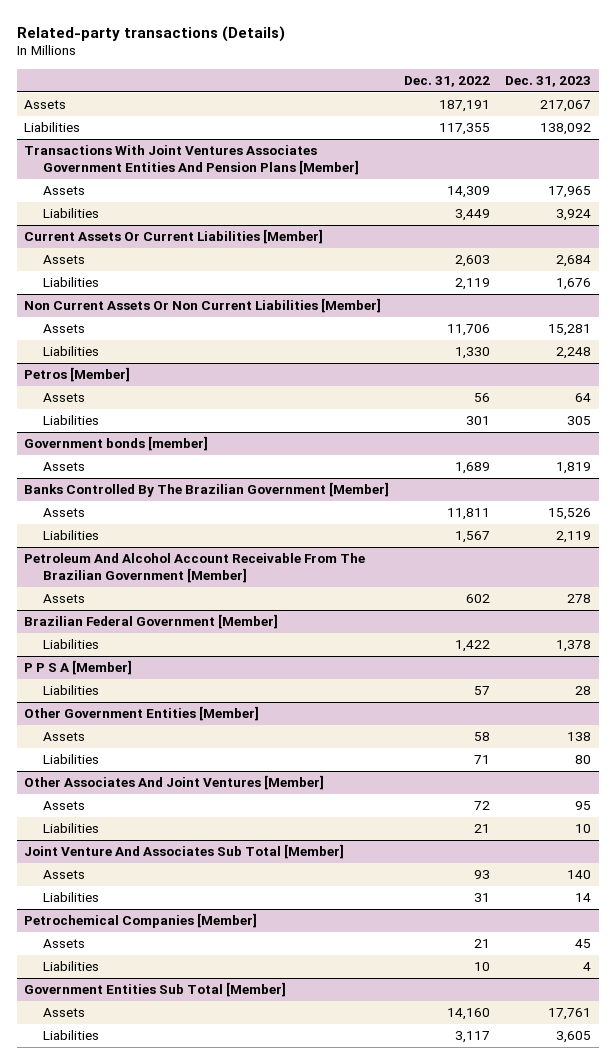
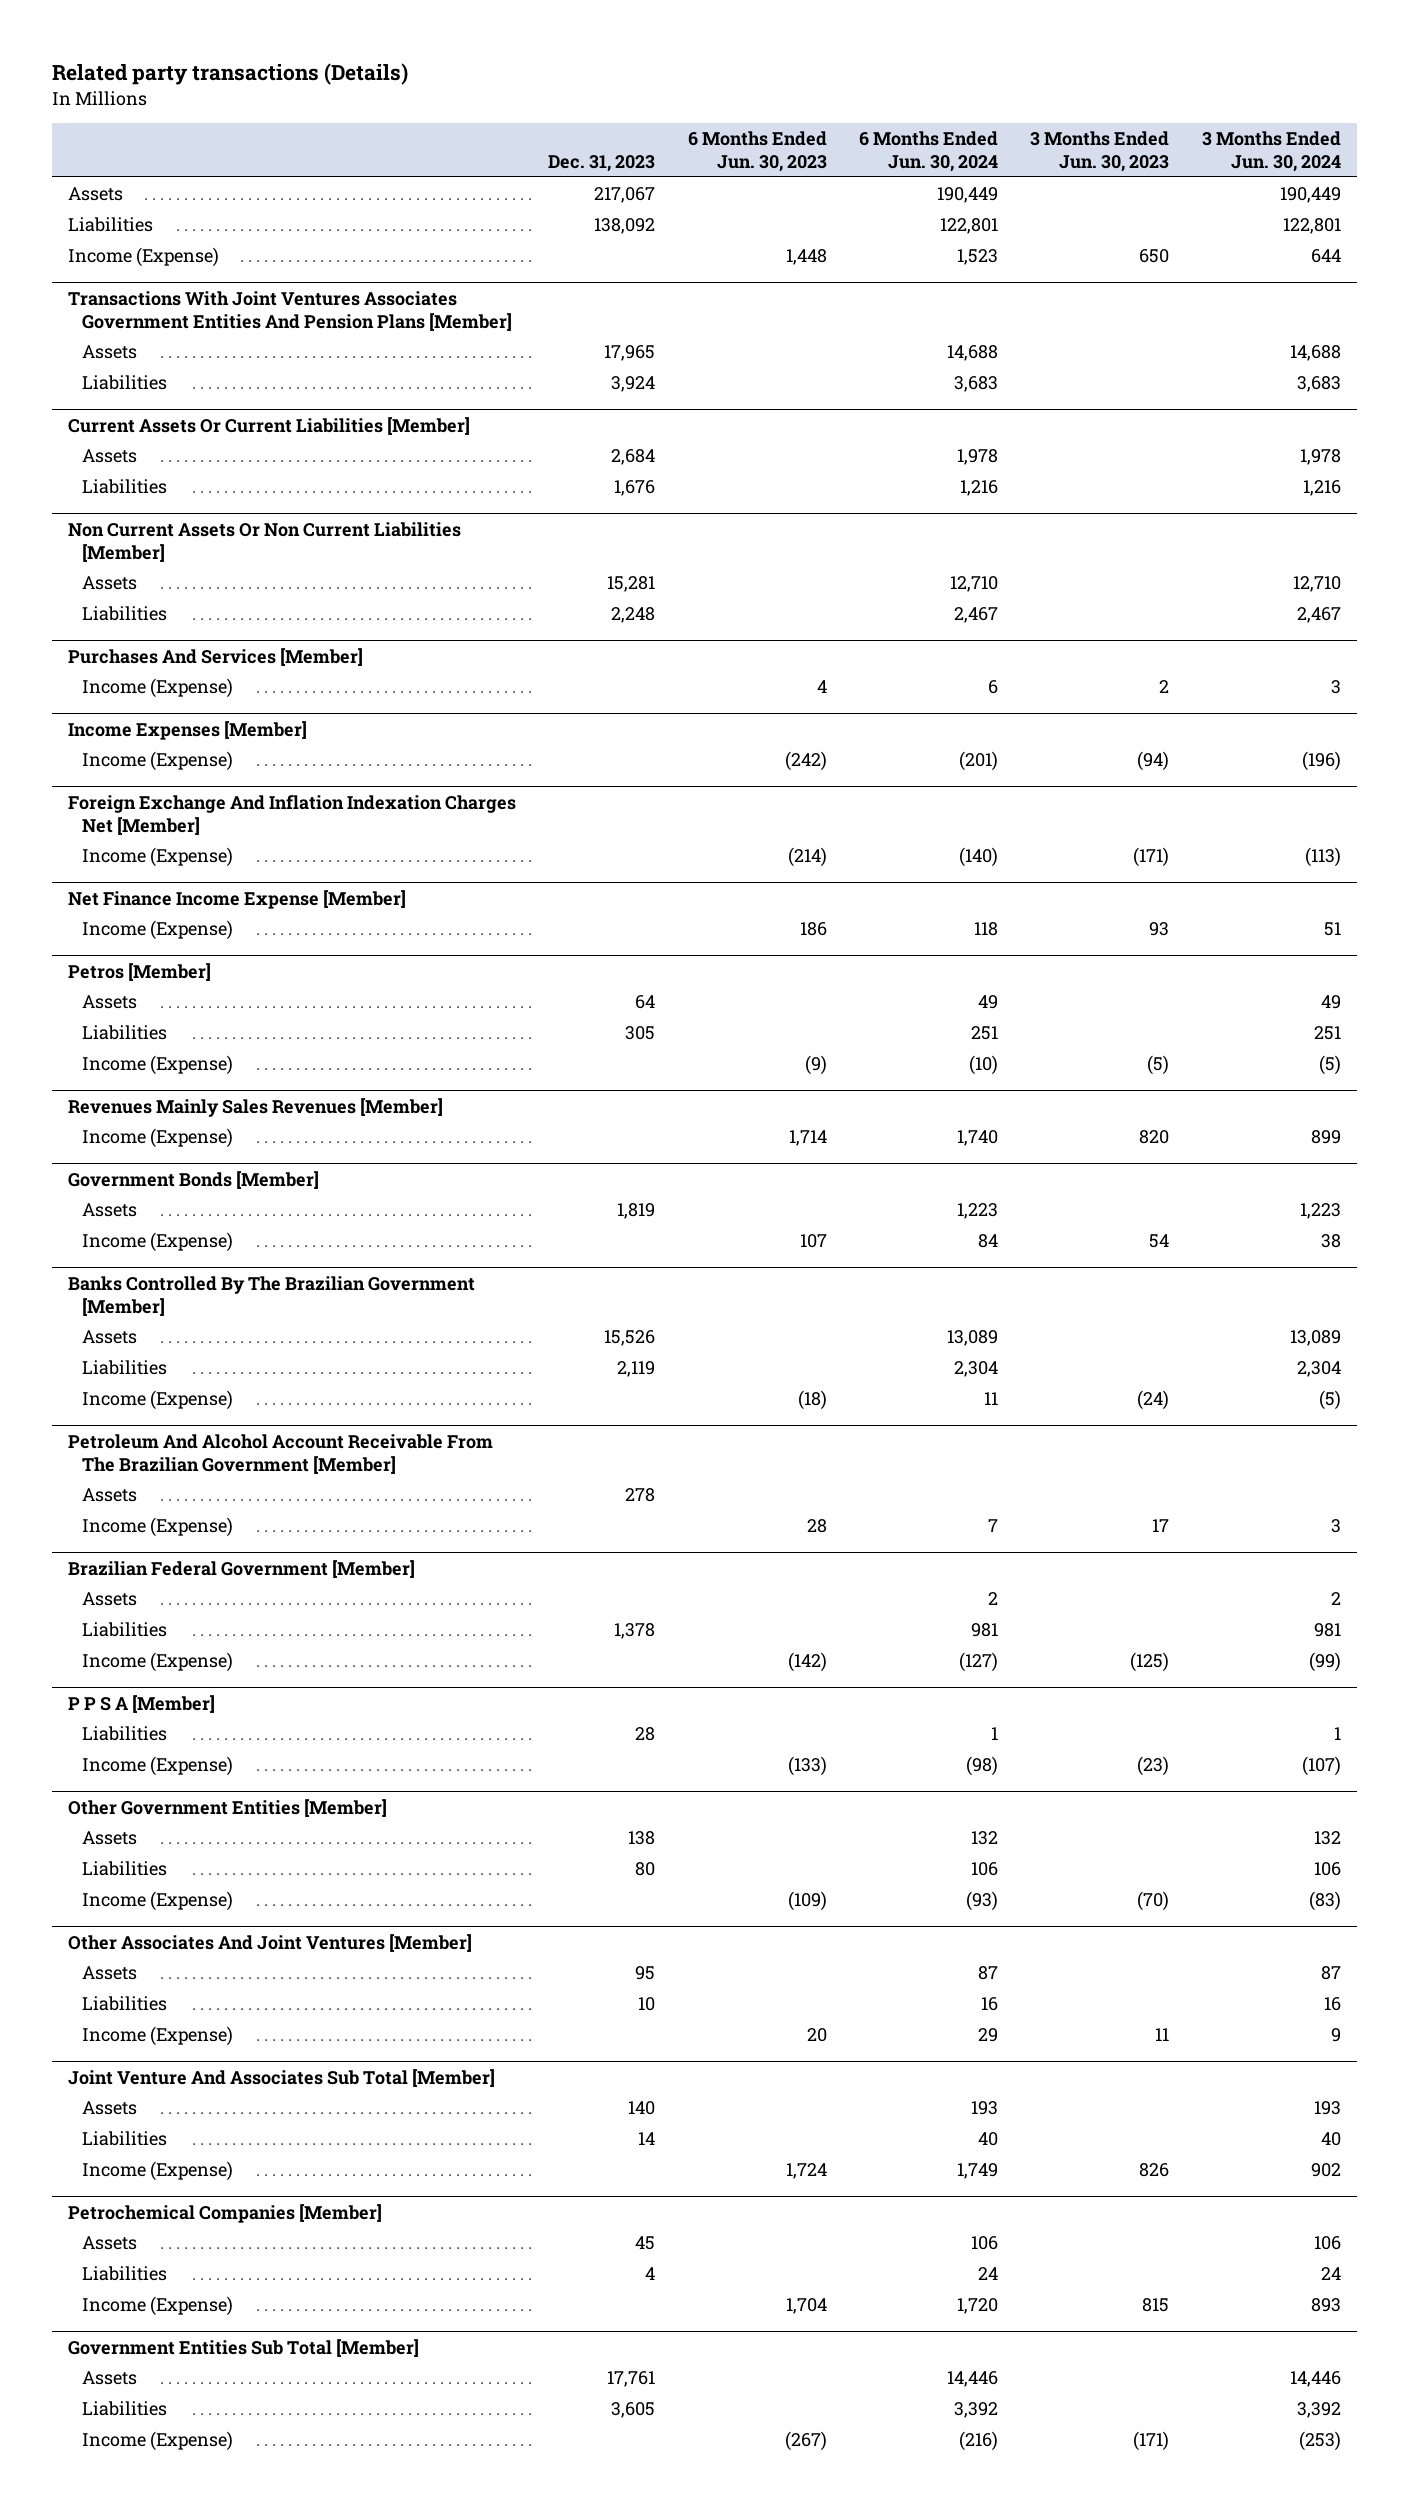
- Related-party transactions (Details)
+ Related party transactions (Details)
- | Dec. 31, 2022 | Dec. 31, 2023
+ | Dec. 31, 2023 | 6 Months Ended Jun. 30, 2023 | 6 Months Ended Jun. 30, 2024 | 3 Months Ended Jun. 30, 2023 | 3 Months Ended Jun. 30, 2024
+ Income (Expense) | | 1,448 | 1,523 | 650 | 644
+ Purchases And Services [Member]
+ Income (Expense) | | 4 | 6 | 2 | 3
+ Income Expenses [Member]
+ Income (Expense) | | (242) | (201) | (94) | (196)
+ Foreign Exchange And Inflation Indexation Charges Net [Member]
+ Income (Expense) | | (214) | (140) | (171) | (113)
+ Net Finance Income Expense [Member]
+ Income (Expense) | | 186 | 118 | 93 | 51
- Government bonds [member]
@ Petros [Member]
+ Income (Expense) | | (9) | (10) | (5) | (5)
+ Revenues Mainly Sales Revenues [Member]
+ Income (Expense) | | 1,714 | 1,740 | 820 | 899
+ Government Bonds [Member]
+ Income (Expense) | | 107 | 84 | 54 | 38
@ Banks Controlled By The Brazilian Government [Member]
+ Income (Expense) | | (18) | 11 | (24) | (5)
@ Petroleum And Alcohol Account Receivable From The Brazilian Government [Member]
+ Income (Expense) | | 28 | 7 | 17 | 3
@ Brazilian Federal Government [Member]
+ Assets | | | 2 | | 2
+ Income (Expense) | | (142) | (127) | (125) | (99)
@ P P S A [Member]
+ Income (Expense) | | (133) | (98) | (23) | (107)
@ Other Government Entities [Member]
+ Income (Expense) | | (109) | (93) | (70) | (83)
@ Other Associates And Joint Ventures [Member]
+ Income (Expense) | | 20 | 29 | 11 | 9
@ Joint Venture And Associates Sub Total [Member]
+ Income (Expense) | | 1,724 | 1,749 | 826 | 902
@ Petrochemical Companies [Member]
+ Income (Expense) | | 1,704 | 1,720 | 815 | 893
@ Government Entities Sub Total [Member]
+ Income (Expense) | | (267) | (216) | (171) | (253)

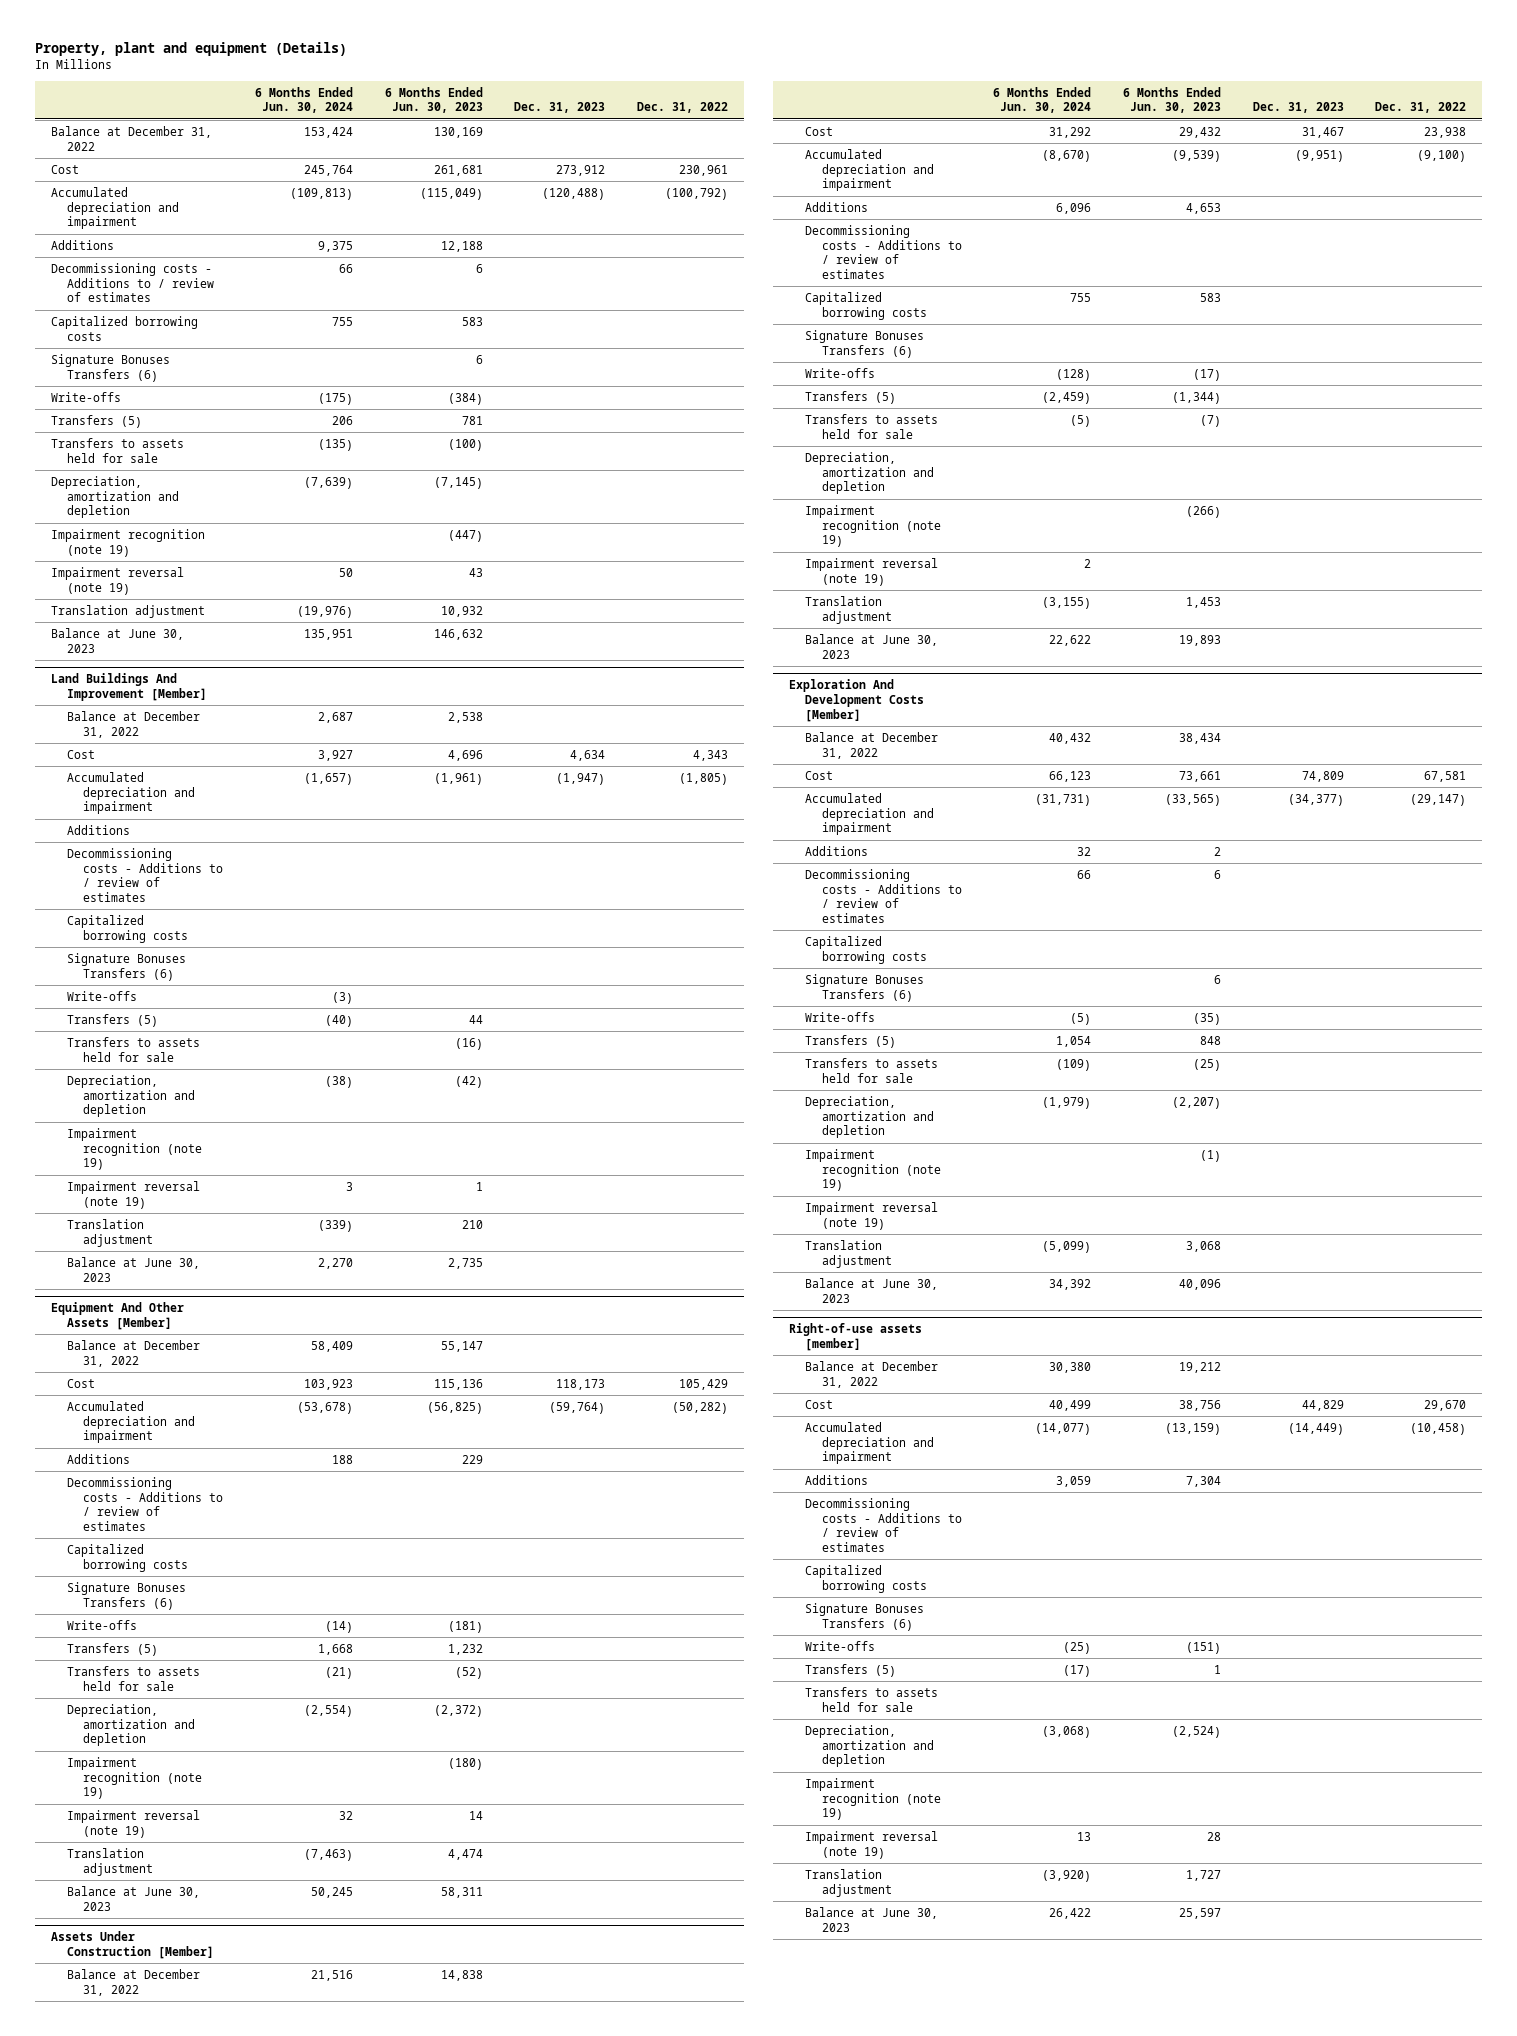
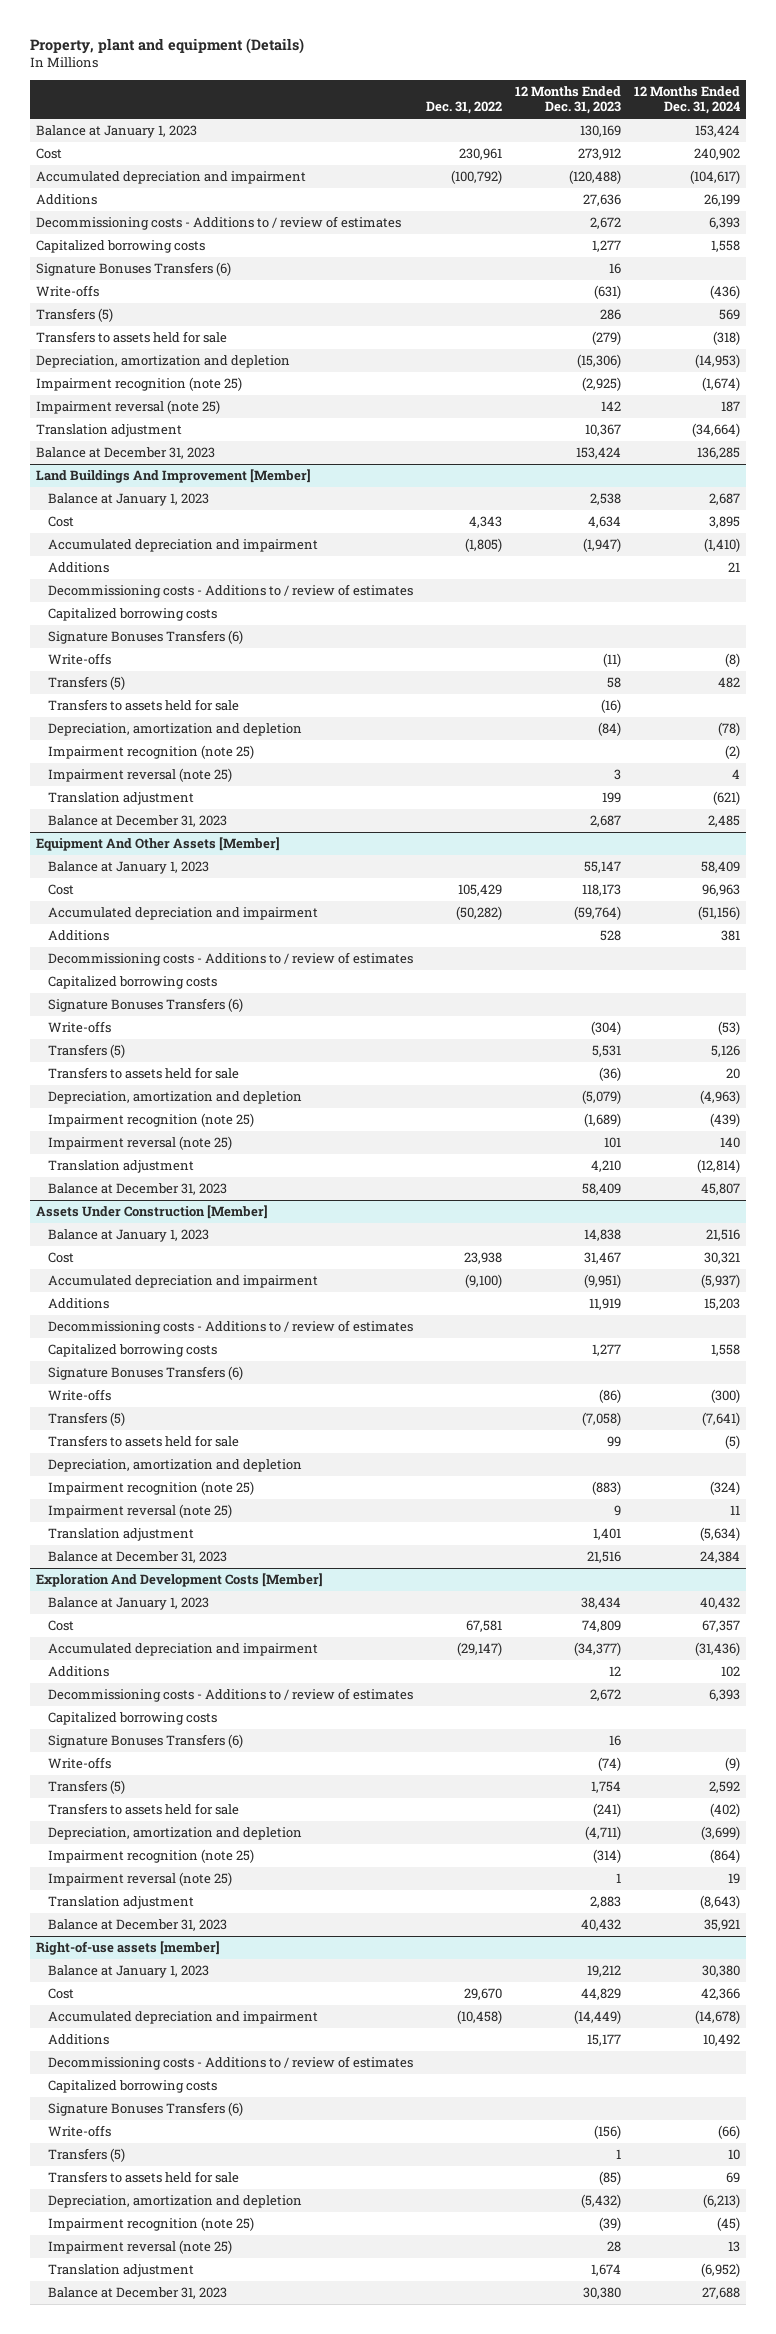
- | 6 Months Ended Jun. 30, 2024 | 6 Months Ended Jun. 30, 2023 | Dec. 31, 2023 | Dec. 31, 2022
+ | Dec. 31, 2022 | 12 Months Ended Dec. 31, 2023 | 12 Months Ended Dec. 31, 2024
- Balance at December 31, 2022 | 153,424 | 130,169 | |
+ Balance at January 1, 2023 | | 130,169 | 153,424
- Impairment recognition (note 19) | | (447) | |
- Impairment reversal (note 19) | 50 | 43 | |
+ Impairment recognition (note 25) | | (2,925) | (1,674)
+ Impairment reversal (note 25) | | 142 | 187
- Balance at June 30, 2023 | 135,951 | 146,632 | |
+ Balance at December 31, 2023 | | 153,424 | 136,285
@ Land Buildings And Improvement [Member]
- Balance at December 31, 2022 | 2,687 | 2,538 | |
+ Balance at January 1, 2023 | | 2,538 | 2,687
- Impairment recognition (note 19)
- Impairment reversal (note 19) | 3 | 1 | |
+ Impairment recognition (note 25) | | | (2)
+ Impairment reversal (note 25) | | 3 | 4
- Balance at June 30, 2023 | 2,270 | 2,735 | |
+ Balance at December 31, 2023 | | 2,687 | 2,485
@ Equipment And Other Assets [Member]
- Balance at December 31, 2022 | 58,409 | 55,147 | |
+ Balance at January 1, 2023 | | 55,147 | 58,409
- Impairment recognition (note 19) | | (180) | |
- Impairment reversal (note 19) | 32 | 14 | |
+ Impairment recognition (note 25) | | (1,689) | (439)
+ Impairment reversal (note 25) | | 101 | 140
- Balance at June 30, 2023 | 50,245 | 58,311 | |
+ Balance at December 31, 2023 | | 58,409 | 45,807
@ Assets Under Construction [Member]
- Balance at December 31, 2022 | 21,516 | 14,838 | |
+ Balance at January 1, 2023 | | 14,838 | 21,516
- Impairment recognition (note 19) | | (266) | |
- Impairment reversal (note 19) | 2 | | |
+ Impairment recognition (note 25) | | (883) | (324)
+ Impairment reversal (note 25) | | 9 | 11
- Balance at June 30, 2023 | 22,622 | 19,893 | |
+ Balance at December 31, 2023 | | 21,516 | 24,384
@ Exploration And Development Costs [Member]
- Balance at December 31, 2022 | 40,432 | 38,434 | |
+ Balance at January 1, 2023 | | 38,434 | 40,432
- Impairment recognition (note 19) | | (1) | |
- Impairment reversal (note 19)
+ Impairment recognition (note 25) | | (314) | (864)
+ Impairment reversal (note 25) | | 1 | 19
- Balance at June 30, 2023 | 34,392 | 40,096 | |
+ Balance at December 31, 2023 | | 40,432 | 35,921
@ Right-of-use assets [member]
- Balance at December 31, 2022 | 30,380 | 19,212 | |
+ Balance at January 1, 2023 | | 19,212 | 30,380
- Impairment recognition (note 19)
- Impairment reversal (note 19) | 13 | 28 | |
+ Impairment recognition (note 25) | | (39) | (45)
+ Impairment reversal (note 25) | | 28 | 13
- Balance at June 30, 2023 | 26,422 | 25,597 | |
+ Balance at December 31, 2023 | | 30,380 | 27,688

